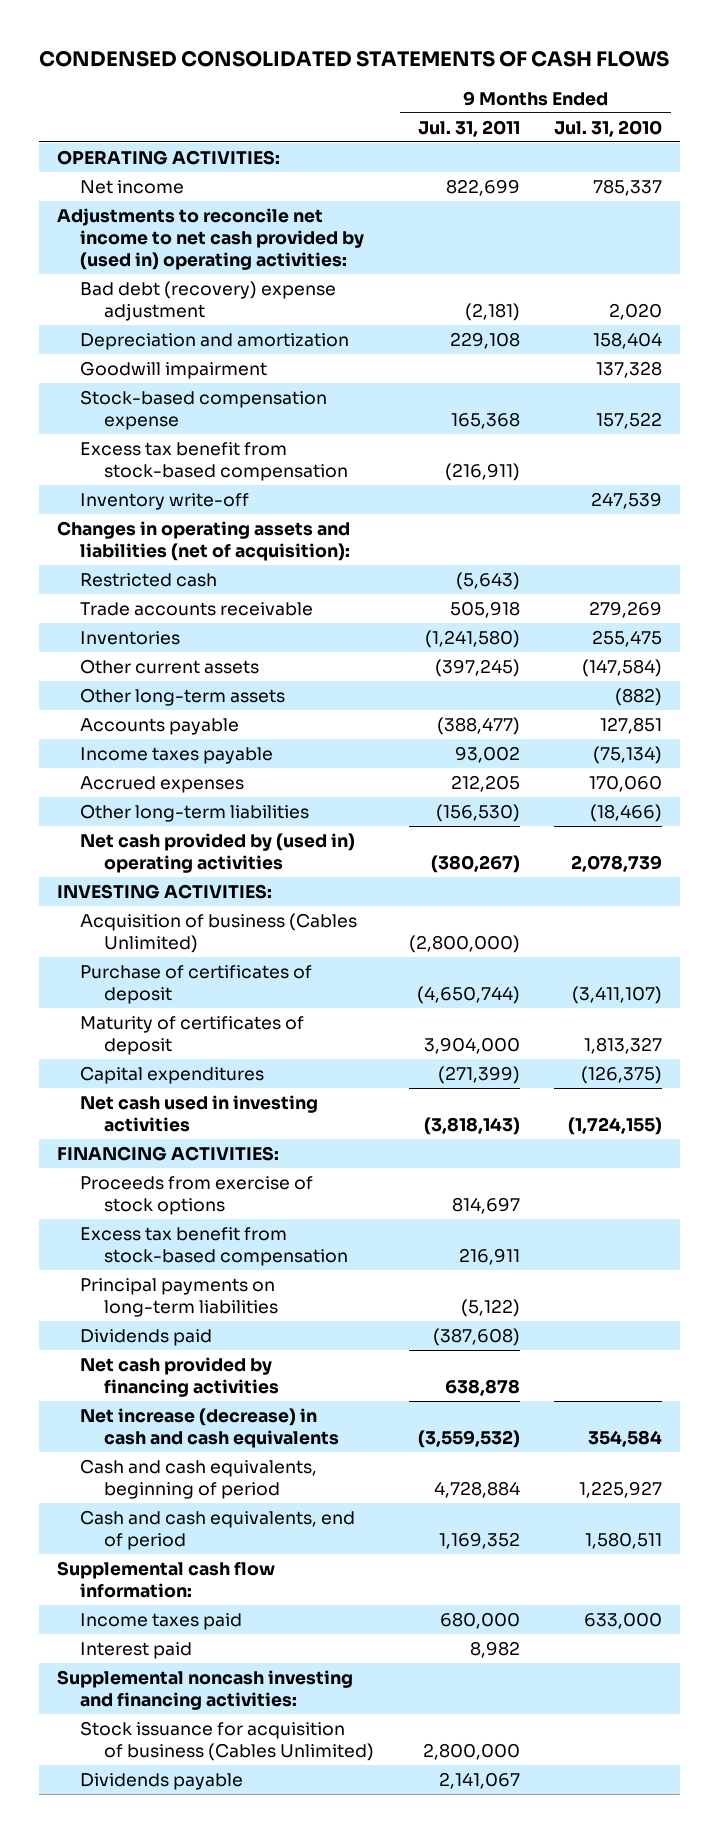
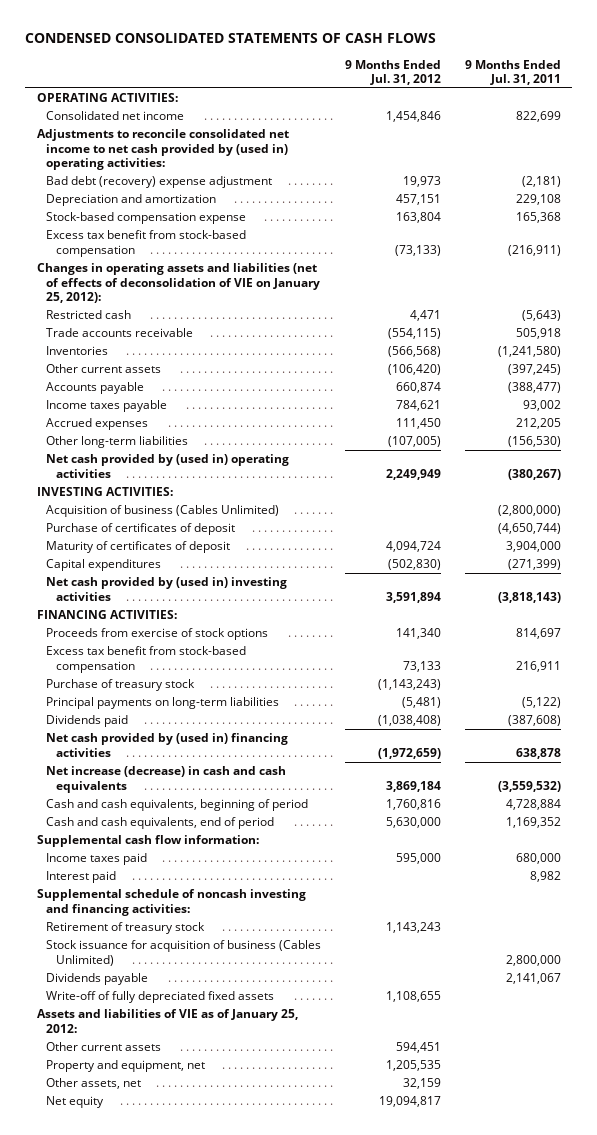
- | 9 Months Ended Jul. 31, 2011 | 9 Months Ended Jul. 31, 2010
+ | 9 Months Ended Jul. 31, 2012 | 9 Months Ended Jul. 31, 2011
- Net income | 822,699 | 785,337
- Adjustments to reconcile net income to net cash provided by (used in) operating activities:
+ Consolidated net income | 1,454,846 | 822,699
+ Adjustments to reconcile consolidated net income to net cash provided by (used in) operating activities:
- Goodwill impairment | | 137,328
- Inventory write-off | | 247,539
- Changes in operating assets and liabilities (net of acquisition):
+ Changes in operating assets and liabilities (net of effects of deconsolidation of VIE on January 25, 2012):
- Other long-term assets | | (882)
- Net cash used in investing activities | (3,818,143) | (1,724,155)
+ Net cash provided by (used in) investing activities | 3,591,894 | (3,818,143)
+ Purchase of treasury stock | (1,143,243) |
- Net cash provided by financing activities | 638,878 |
+ Net cash provided by (used in) financing activities | (1,972,659) | 638,878
- Supplemental noncash investing and financing activities:
+ Supplemental schedule of noncash investing and financing activities:
+ Retirement of treasury stock | 1,143,243 |
+ Write-off of fully depreciated fixed assets | 1,108,655 |
+ Assets and liabilities of VIE as of January 25, 2012:
+ Other current assets | 594,451 |
+ Property and equipment, net | 1,205,535 |
+ Other assets, net | 32,159 |
+ Net equity | 19,094,817 |

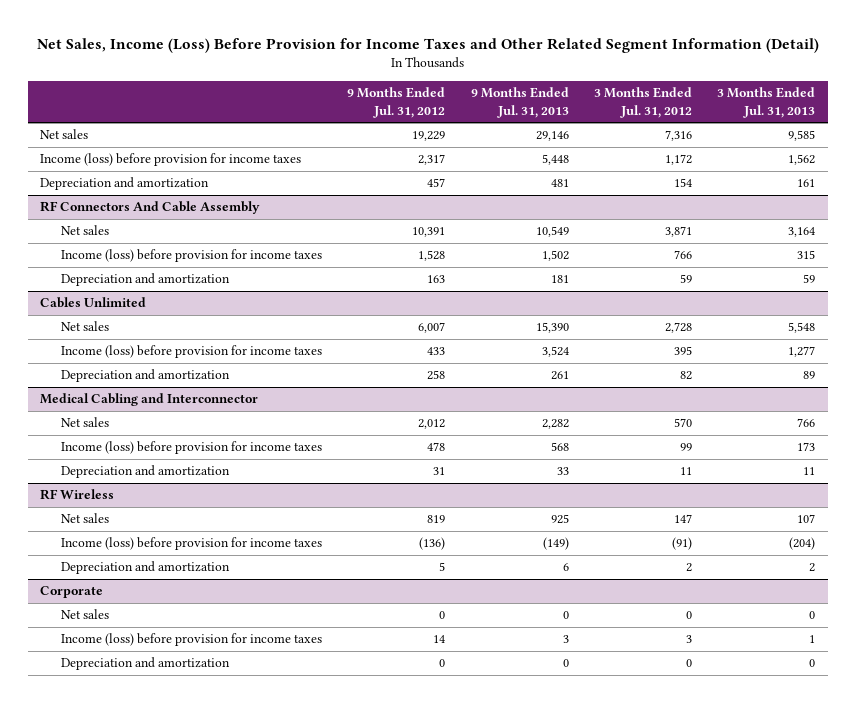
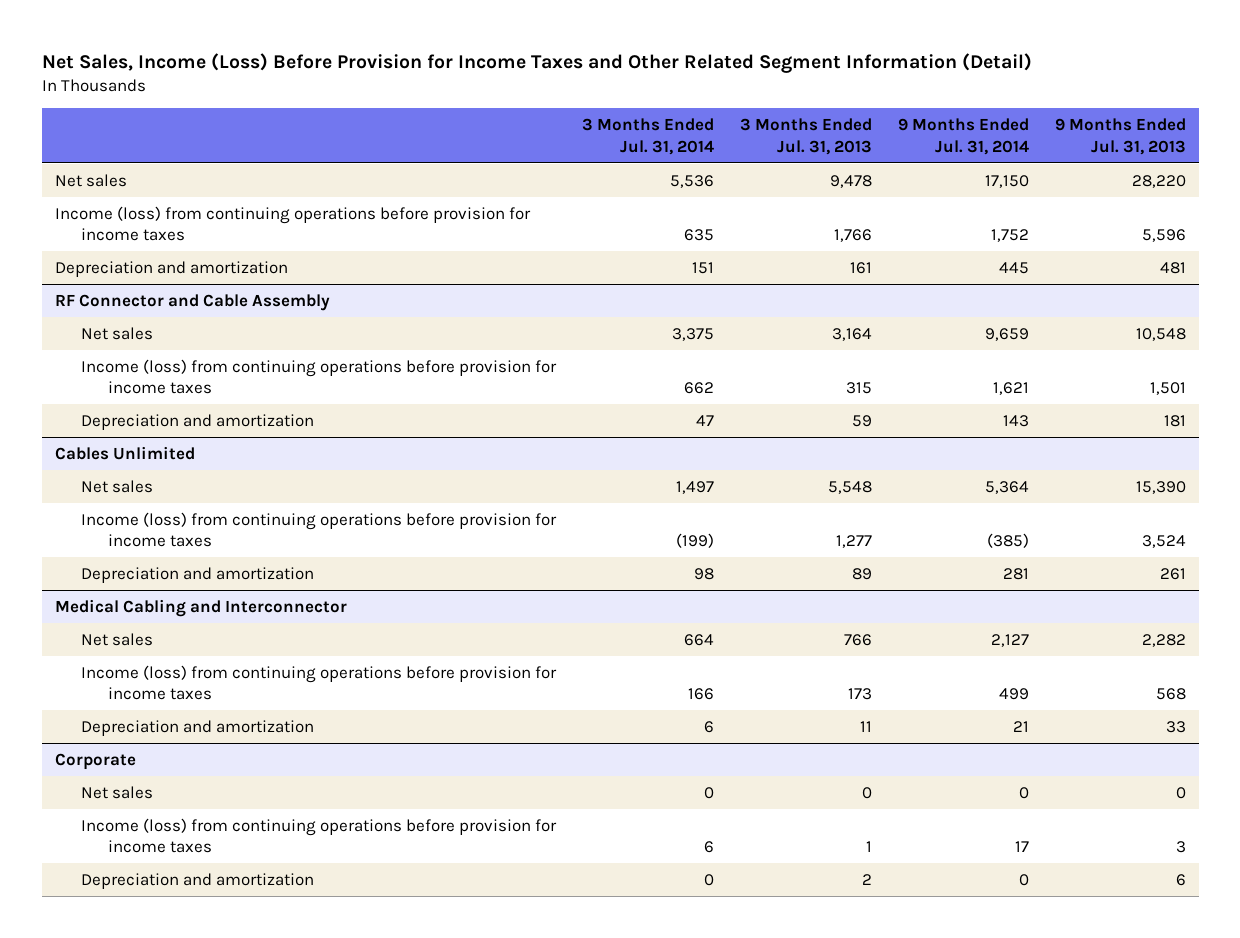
- | 9 Months Ended Jul. 31, 2012 | 9 Months Ended Jul. 31, 2013 | 3 Months Ended Jul. 31, 2012 | 3 Months Ended Jul. 31, 2013
+ | 3 Months Ended Jul. 31, 2014 | 3 Months Ended Jul. 31, 2013 | 9 Months Ended Jul. 31, 2014 | 9 Months Ended Jul. 31, 2013
- Net sales | 19,229 | 29,146 | 7,316 | 9,585
- Income (loss) before provision for income taxes | 2,317 | 5,448 | 1,172 | 1,562
+ Net sales | 5,536 | 9,478 | 17,150 | 28,220
+ Income (loss) from continuing operations before provision for income taxes | 635 | 1,766 | 1,752 | 5,596
- RF Connectors And Cable Assembly
- Net sales | 10,391 | 10,549 | 3,871 | 3,164
- Income (loss) before provision for income taxes | 1,528 | 1,502 | 766 | 315
+ RF Connector and Cable Assembly
+ Net sales | 3,375 | 3,164 | 9,659 | 10,548
+ Income (loss) from continuing operations before provision for income taxes | 662 | 315 | 1,621 | 1,501
@ Cables Unlimited
- Income (loss) before provision for income taxes | 433 | 3,524 | 395 | 1,277
+ Income (loss) from continuing operations before provision for income taxes | (199) | 1,277 | (385) | 3,524
@ Medical Cabling and Interconnector
- Income (loss) before provision for income taxes | 478 | 568 | 99 | 173
+ Income (loss) from continuing operations before provision for income taxes | 166 | 173 | 499 | 568
- RF Wireless
- Net sales | 819 | 925 | 147 | 107
- Income (loss) before provision for income taxes | (136) | (149) | (91) | (204)
- Depreciation and amortization | 5 | 6 | 2 | 2
@ Corporate
- Income (loss) before provision for income taxes | 14 | 3 | 3 | 1
- Depreciation and amortization | 0 | 0 | 0 | 0
+ Income (loss) from continuing operations before provision for income taxes | 6 | 1 | 17 | 3
+ Depreciation and amortization | 0 | 2 | 0 | 6

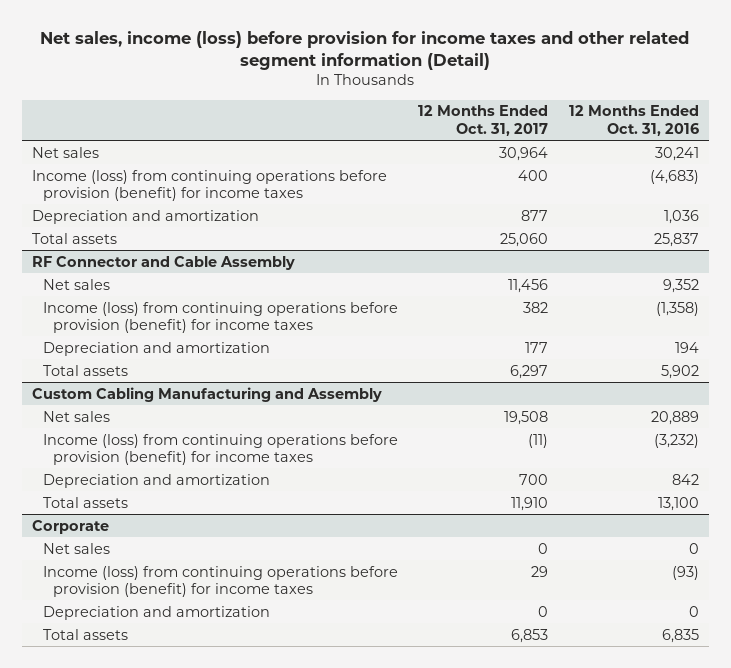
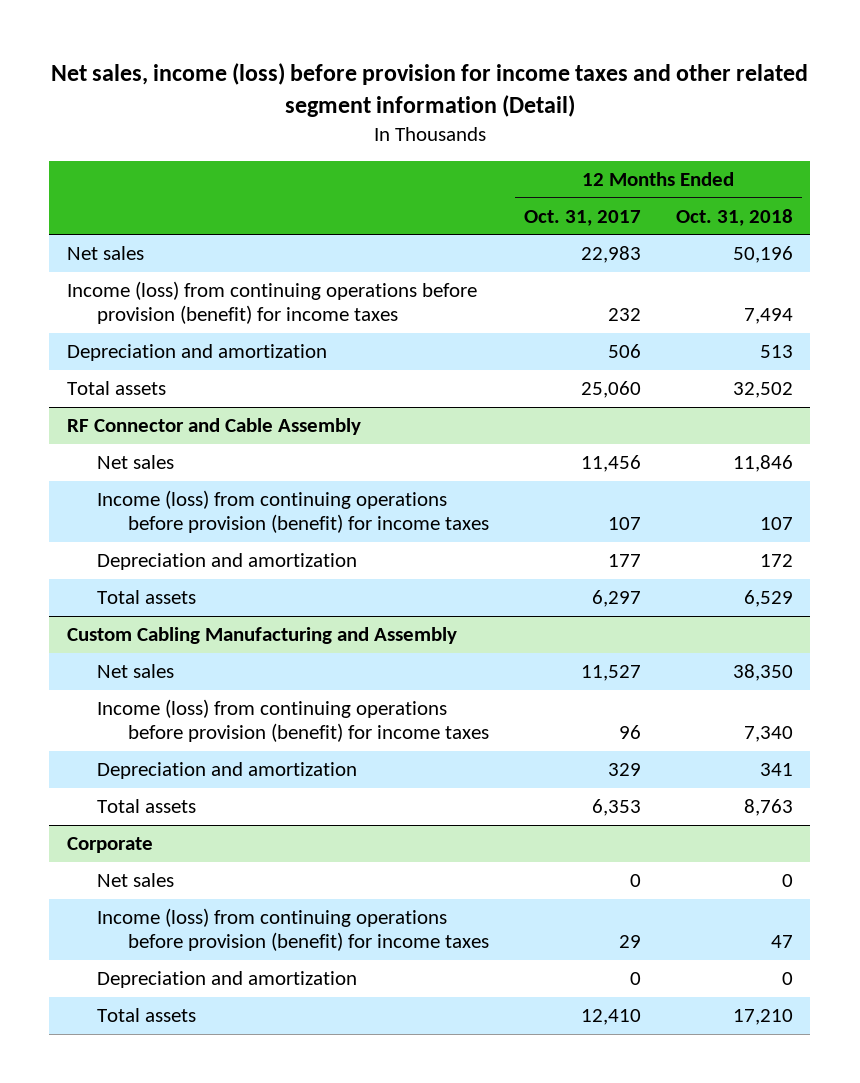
- | 12 Months Ended Oct. 31, 2017 | 12 Months Ended Oct. 31, 2016
+ | 12 Months Ended Oct. 31, 2017 | 12 Months Ended Oct. 31, 2018
- Net sales | 30,964 | 30,241
- Income (loss) from continuing operations before provision (benefit) for income taxes | 400 | (4,683)
- Depreciation and amortization | 877 | 1,036
+ Net sales | 22,983 | 50,196
+ Income (loss) from continuing operations before provision (benefit) for income taxes | 232 | 7,494
+ Depreciation and amortization | 506 | 513
@ RF Connector and Cable Assembly
- Income (loss) from continuing operations before provision (benefit) for income taxes | 382 | (1,358)
+ Income (loss) from continuing operations before provision (benefit) for income taxes | 107 | 107
@ Custom Cabling Manufacturing and Assembly
- Net sales | 19,508 | 20,889
- Income (loss) from continuing operations before provision (benefit) for income taxes | (11) | (3,232)
- Depreciation and amortization | 700 | 842
- Total assets | 11,910 | 13,100
+ Net sales | 11,527 | 38,350
+ Income (loss) from continuing operations before provision (benefit) for income taxes | 96 | 7,340
+ Depreciation and amortization | 329 | 341
+ Total assets | 6,353 | 8,763
@ Corporate
- Total assets | 6,853 | 6,835
+ Total assets | 12,410 | 17,210

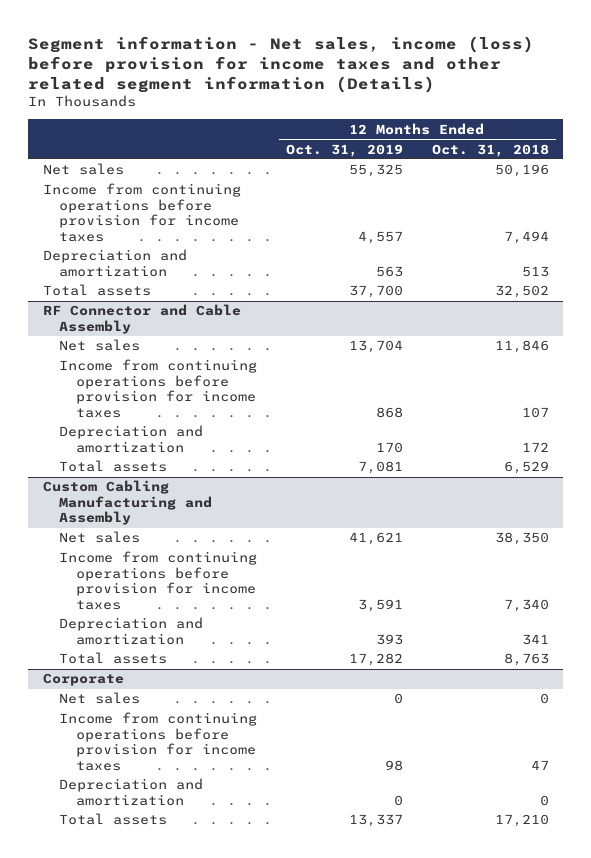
- Net sales, income (loss) before provision for income taxes and other related segment information (Detail)
+ Segment information - Net sales, income (loss) before provision for income taxes and other related segment information (Details)
- | 12 Months Ended Oct. 31, 2017 | 12 Months Ended Oct. 31, 2018
+ | 12 Months Ended Oct. 31, 2019 | 12 Months Ended Oct. 31, 2018
- Income (loss) from continuing operations before provision (benefit) for income taxes | 232 | 7,494
+ Income from continuing operations before provision for income taxes | 4,557 | 7,494
@ RF Connector and Cable Assembly
- Income (loss) from continuing operations before provision (benefit) for income taxes | 107 | 107
+ Income from continuing operations before provision for income taxes | 868 | 107
@ Custom Cabling Manufacturing and Assembly
- Income (loss) from continuing operations before provision (benefit) for income taxes | 96 | 7,340
+ Income from continuing operations before provision for income taxes | 3,591 | 7,340
@ Corporate
- Income (loss) from continuing operations before provision (benefit) for income taxes | 29 | 47
+ Income from continuing operations before provision for income taxes | 98 | 47

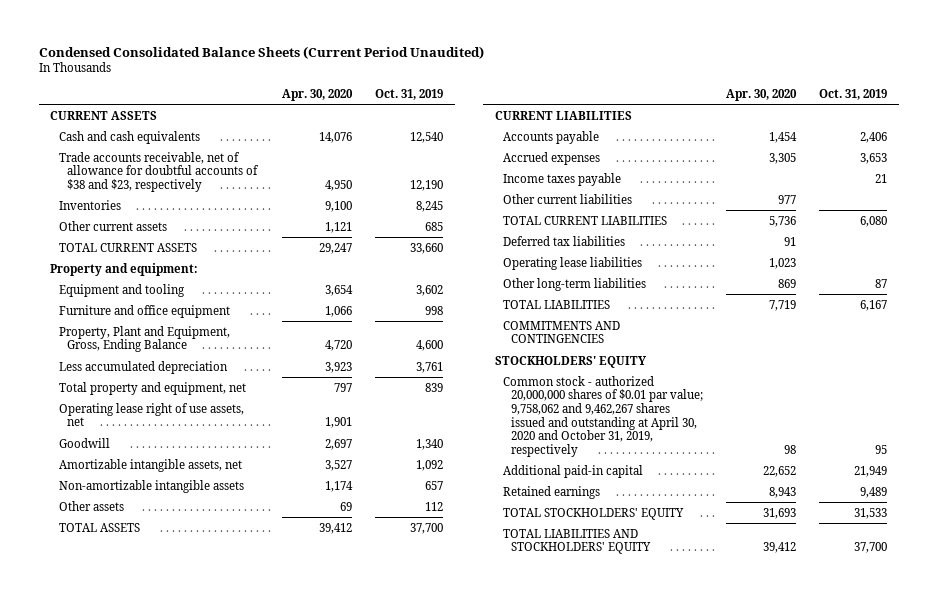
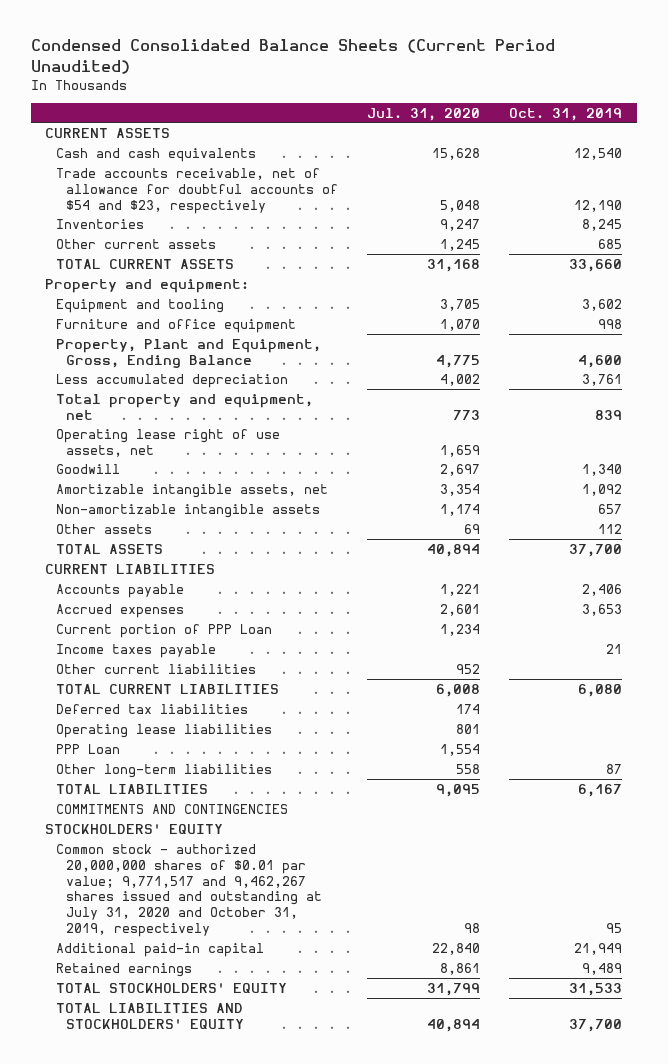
- | Apr. 30, 2020 | Oct. 31, 2019
+ | Jul. 31, 2020 | Oct. 31, 2019
- Trade accounts receivable, net of allowance for doubtful accounts of $38 and $23, respectively | 4,950 | 12,190
+ Trade accounts receivable, net of allowance for doubtful accounts of $54 and $23, respectively | 5,048 | 12,190
+ Current portion of PPP Loan | 1,234 |
+ PPP Loan | 1,554 |
- Common stock - authorized 20,000,000 shares of $0.01 par value; 9,758,062 and 9,462,267 shares issued and outstanding at April 30, 2020 and October 31, 2019, respectively | 98 | 95
+ Common stock - authorized 20,000,000 shares of $0.01 par value; 9,771,517 and 9,462,267 shares issued and outstanding at July 31, 2020 and October 31, 2019, respectively | 98 | 95

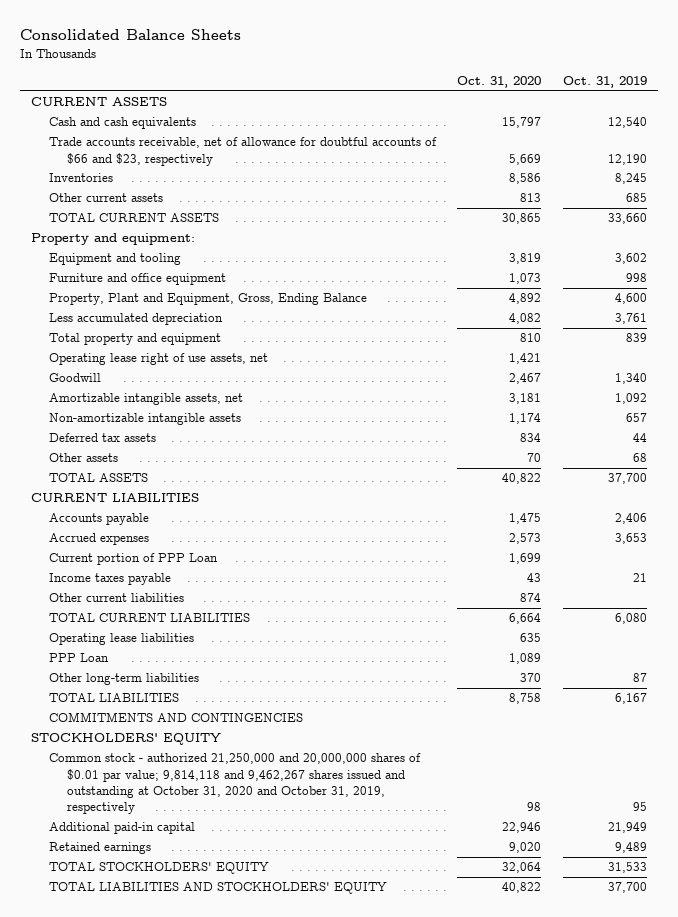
- Condensed Consolidated Balance Sheets (Current Period Unaudited)
+ Consolidated Balance Sheets
- | Jul. 31, 2020 | Oct. 31, 2019
+ | Oct. 31, 2020 | Oct. 31, 2019
- Trade accounts receivable, net of allowance for doubtful accounts of $54 and $23, respectively | 5,048 | 12,190
+ Trade accounts receivable, net of allowance for doubtful accounts of $66 and $23, respectively | 5,669 | 12,190
- Total property and equipment, net | 773 | 839
+ Total property and equipment | 810 | 839
- Other assets | 69 | 112
+ Deferred tax assets | 834 | 44
+ Other assets | 70 | 68
- Deferred tax liabilities | 174 |
- Common stock - authorized 20,000,000 shares of $0.01 par value; 9,771,517 and 9,462,267 shares issued and outstanding at July 31, 2020 and October 31, 2019, respectively | 98 | 95
+ Common stock - authorized 21,250,000 and 20,000,000 shares of $0.01 par value; 9,814,118 and 9,462,267 shares issued and outstanding at October 31, 2020 and October 31, 2019, respectively | 98 | 95

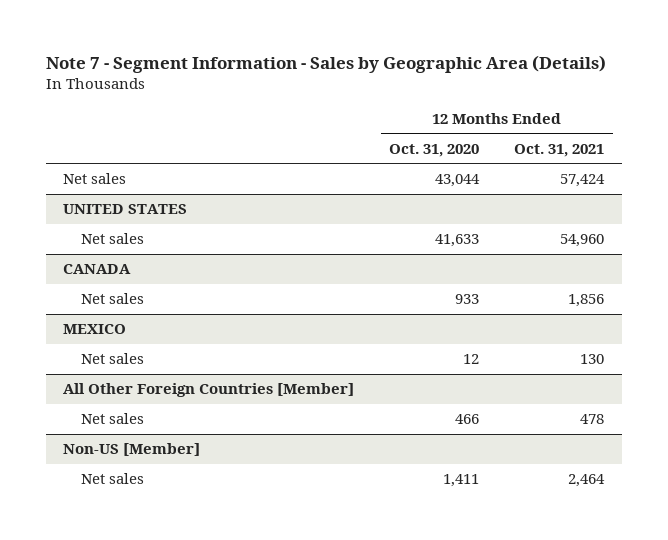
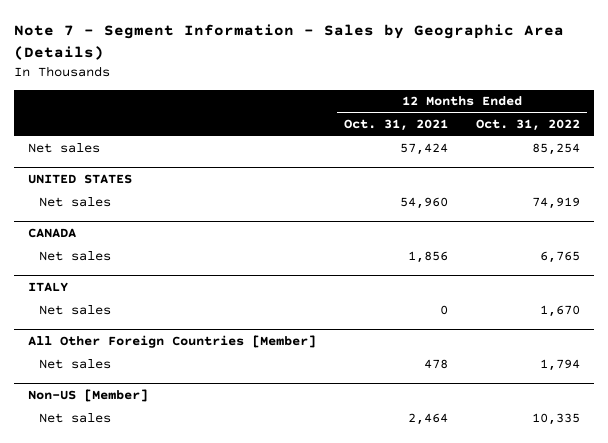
- | 12 Months Ended Oct. 31, 2020 | 12 Months Ended Oct. 31, 2021
+ | 12 Months Ended Oct. 31, 2021 | 12 Months Ended Oct. 31, 2022
- MEXICO
- Net sales | 12 | 130
+ ITALY
+ Net sales | 0 | 1,670

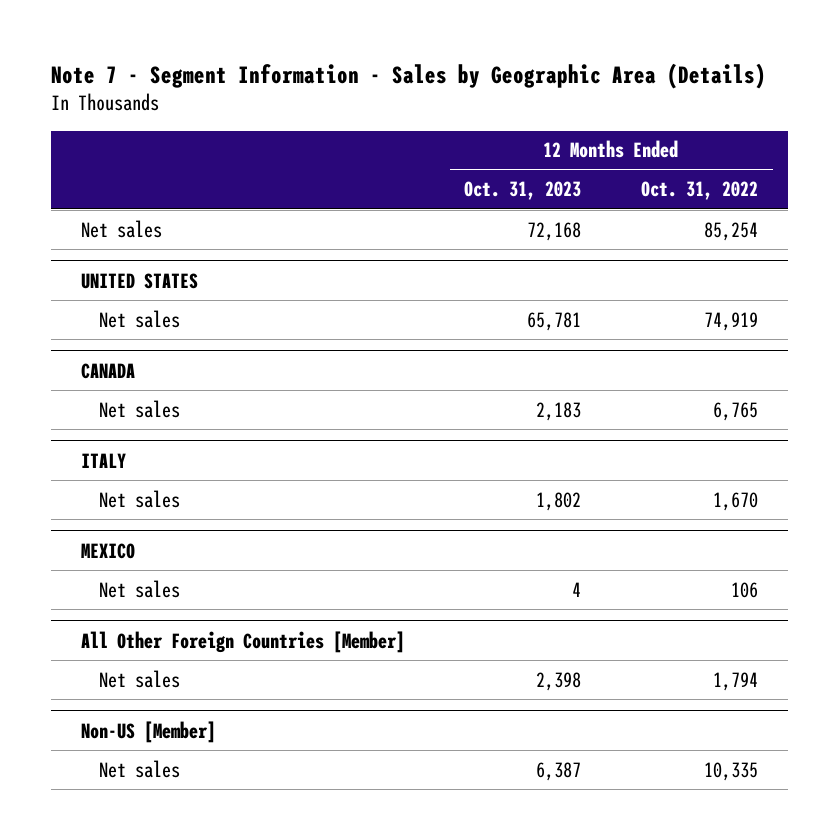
- | 12 Months Ended Oct. 31, 2021 | 12 Months Ended Oct. 31, 2022
+ | 12 Months Ended Oct. 31, 2023 | 12 Months Ended Oct. 31, 2022
+ MEXICO
+ Net sales | 4 | 106

